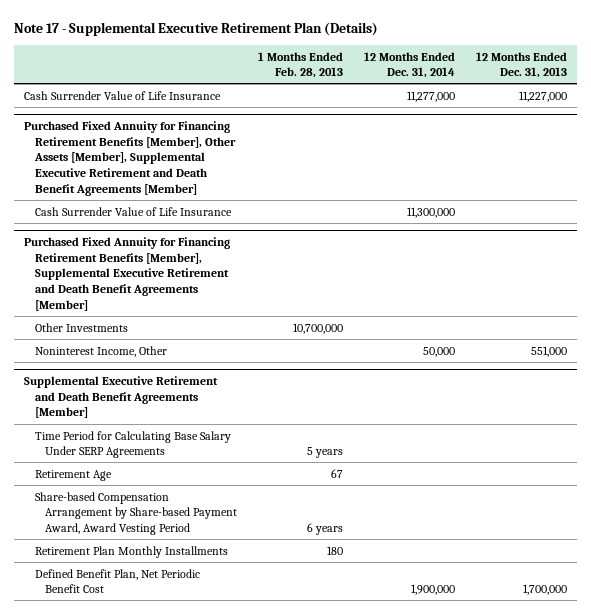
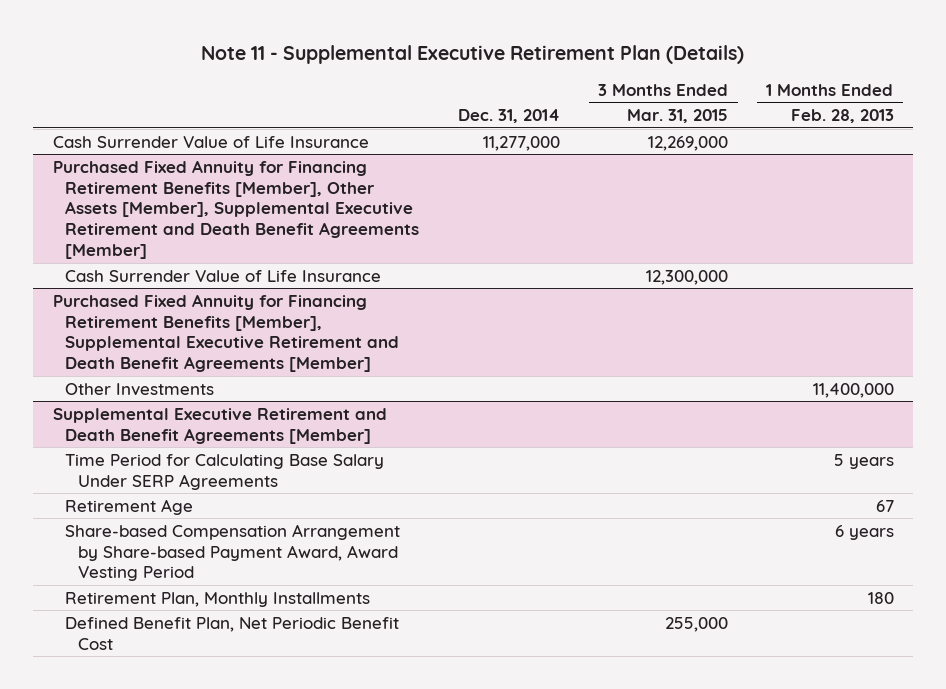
- Note 17 - Supplemental Executive Retirement Plan (Details)
+ Note 11 - Supplemental Executive Retirement Plan (Details)
- | 1 Months Ended Feb. 28, 2013 | 12 Months Ended Dec. 31, 2014 | 12 Months Ended Dec. 31, 2013
+ | Dec. 31, 2014 | 3 Months Ended Mar. 31, 2015 | 1 Months Ended Feb. 28, 2013
@ Purchased Fixed Annuity for Financing Retirement Benefits [Member], Supplemental Executive Retirement and Death Benefit Agreements [Member]
- Other Investments | 10,700,000 | |
- Noninterest Income, Other | | 50,000 | 551,000
+ Other Investments | | | 11,400,000
@ Supplemental Executive Retirement and Death Benefit Agreements [Member]
- Retirement Plan Monthly Installments | 180 | |
+ Retirement Plan, Monthly Installments | | | 180

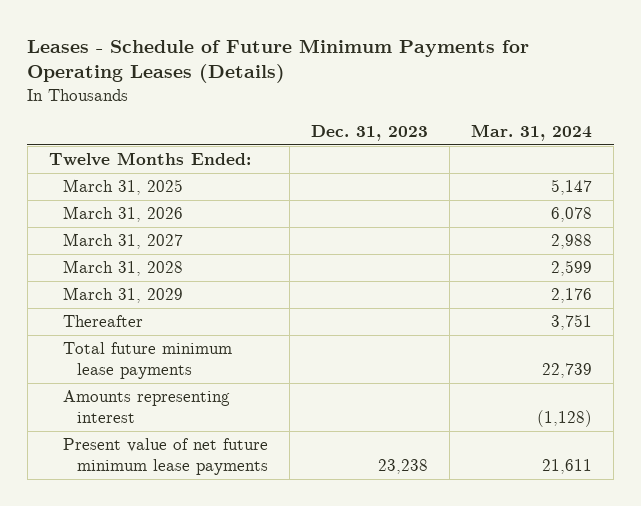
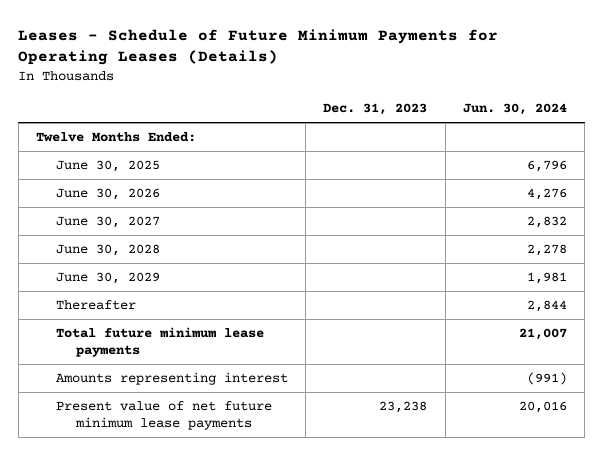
- | Dec. 31, 2023 | Mar. 31, 2024
+ | Dec. 31, 2023 | Jun. 30, 2024
- March 31, 2025 | | 5,147
- March 31, 2026 | | 6,078
- March 31, 2027 | | 2,988
- March 31, 2028 | | 2,599
- March 31, 2029 | | 2,176
+ June 30, 2025 | | 6,796
+ June 30, 2026 | | 4,276
+ June 30, 2027 | | 2,832
+ June 30, 2028 | | 2,278
+ June 30, 2029 | | 1,981

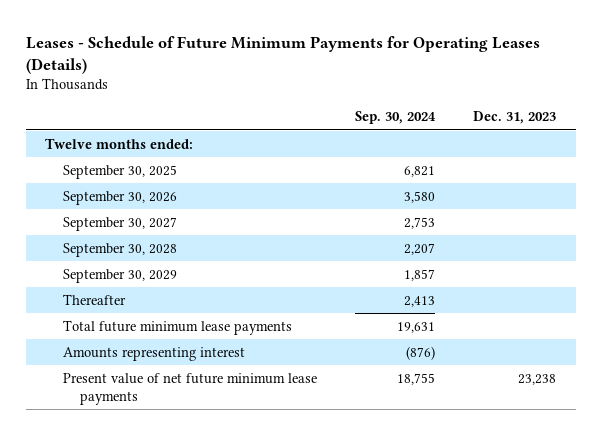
- | Dec. 31, 2023 | Jun. 30, 2024
+ | Sep. 30, 2024 | Dec. 31, 2023
- Twelve Months Ended:
- June 30, 2025 | | 6,796
- June 30, 2026 | | 4,276
- June 30, 2027 | | 2,832
- June 30, 2028 | | 2,278
- June 30, 2029 | | 1,981
+ Twelve months ended:
+ September 30, 2025 | 6,821 |
+ September 30, 2026 | 3,580 |
+ September 30, 2027 | 2,753 |
+ September 30, 2028 | 2,207 |
+ September 30, 2029 | 1,857 |

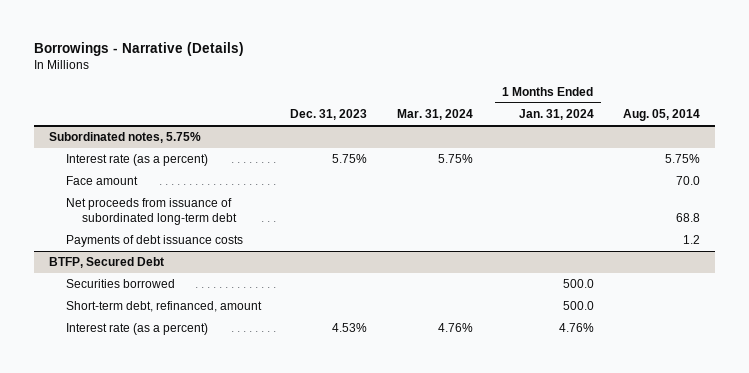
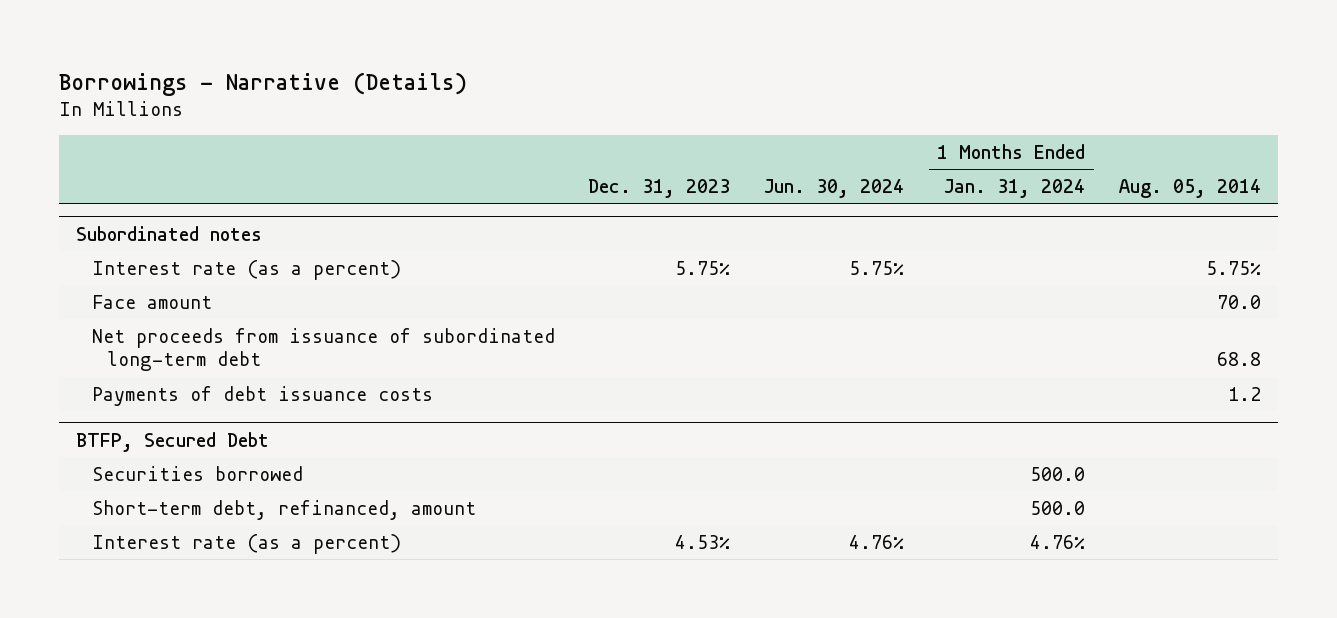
- | Dec. 31, 2023 | Mar. 31, 2024 | 1 Months Ended Jan. 31, 2024 | Aug. 05, 2014
+ | Dec. 31, 2023 | Jun. 30, 2024 | 1 Months Ended Jan. 31, 2024 | Aug. 05, 2014
- Subordinated notes, 5.75%
+ Subordinated notes

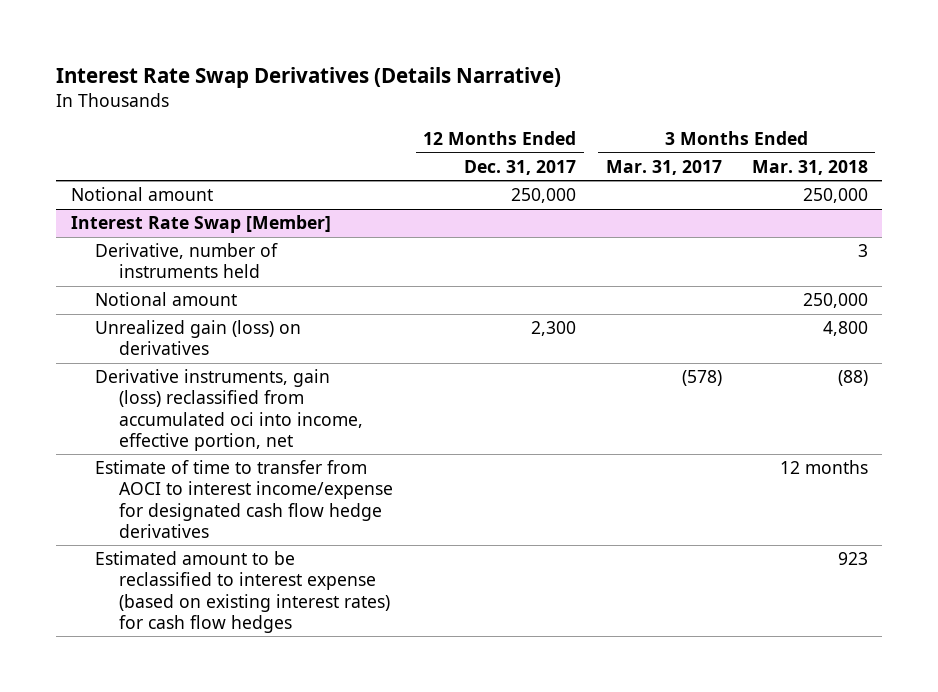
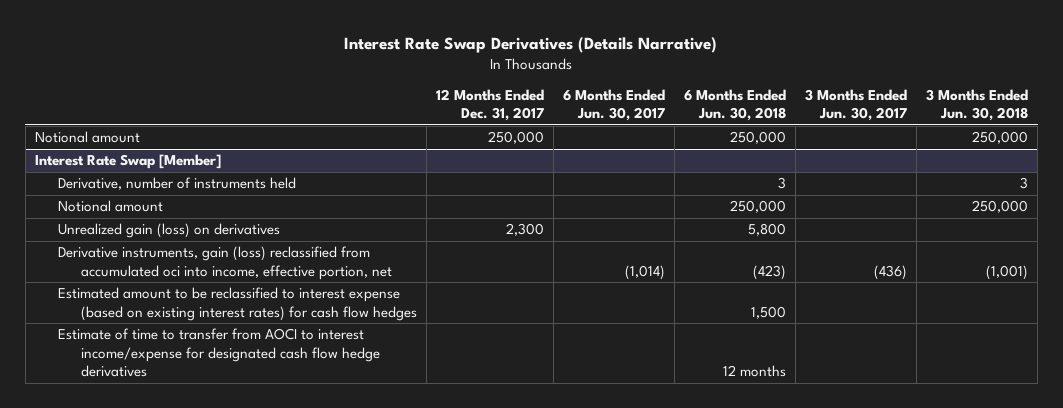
- | 12 Months Ended Dec. 31, 2017 | 3 Months Ended Mar. 31, 2017 | 3 Months Ended Mar. 31, 2018
+ | 12 Months Ended Dec. 31, 2017 | 6 Months Ended Jun. 30, 2017 | 6 Months Ended Jun. 30, 2018 | 3 Months Ended Jun. 30, 2017 | 3 Months Ended Jun. 30, 2018
@ Interest Rate Swap [Member]
moved down: Estimate of time to transfer from AOCI to interest income/expense for designated cash flow hedge derivatives | | | 12 months | |

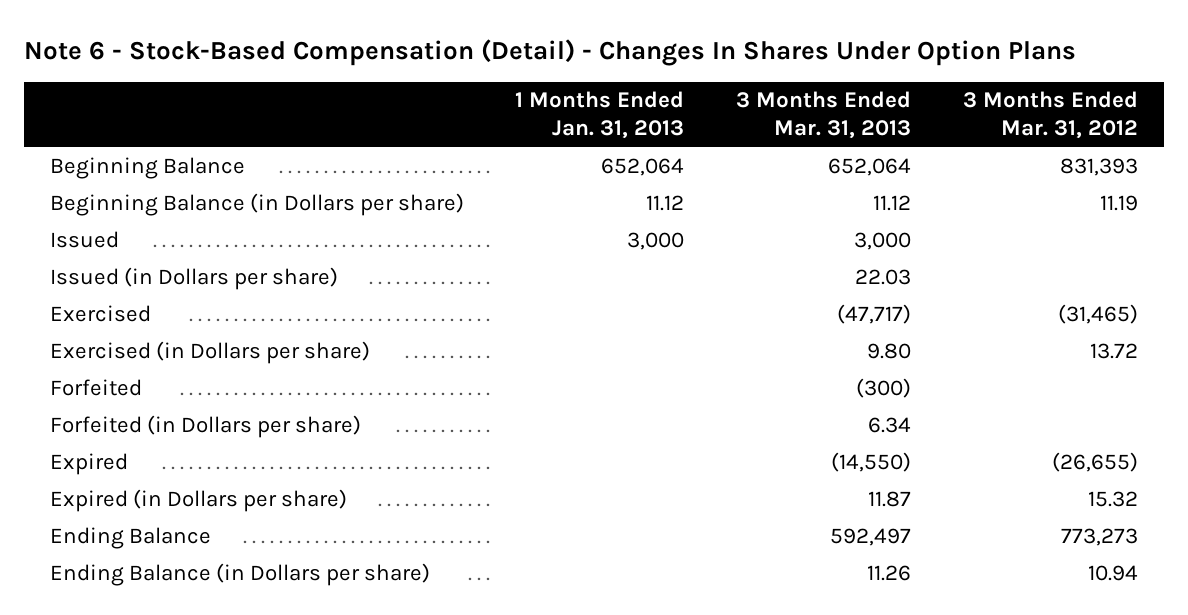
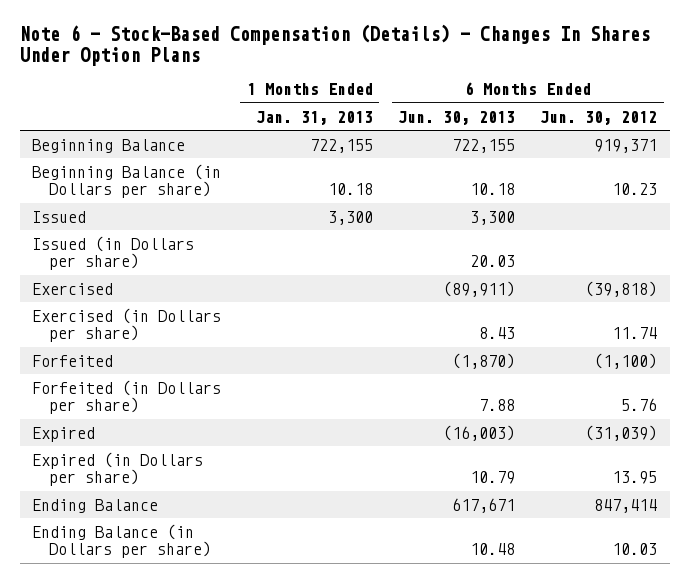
- Note 6 - Stock-Based Compensation (Detail) - Changes In Shares Under Option Plans
+ Note 6 - Stock-Based Compensation (Details) - Changes In Shares Under Option Plans
- | 1 Months Ended Jan. 31, 2013 | 3 Months Ended Mar. 31, 2013 | 3 Months Ended Mar. 31, 2012
+ | 1 Months Ended Jan. 31, 2013 | 6 Months Ended Jun. 30, 2013 | 6 Months Ended Jun. 30, 2012
- Beginning Balance | 652,064 | 652,064 | 831,393
- Beginning Balance (in Dollars per share) | 11.12 | 11.12 | 11.19
- Issued | 3,000 | 3,000 |
+ Beginning Balance | 722,155 | 722,155 | 919,371
+ Beginning Balance (in Dollars per share) | 10.18 | 10.18 | 10.23
+ Issued | 3,300 | 3,300 |

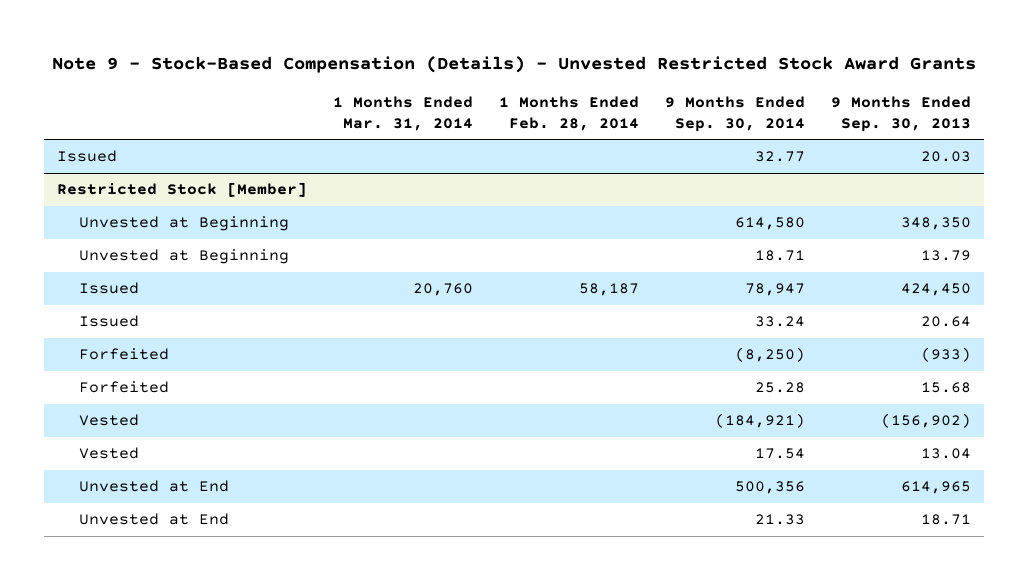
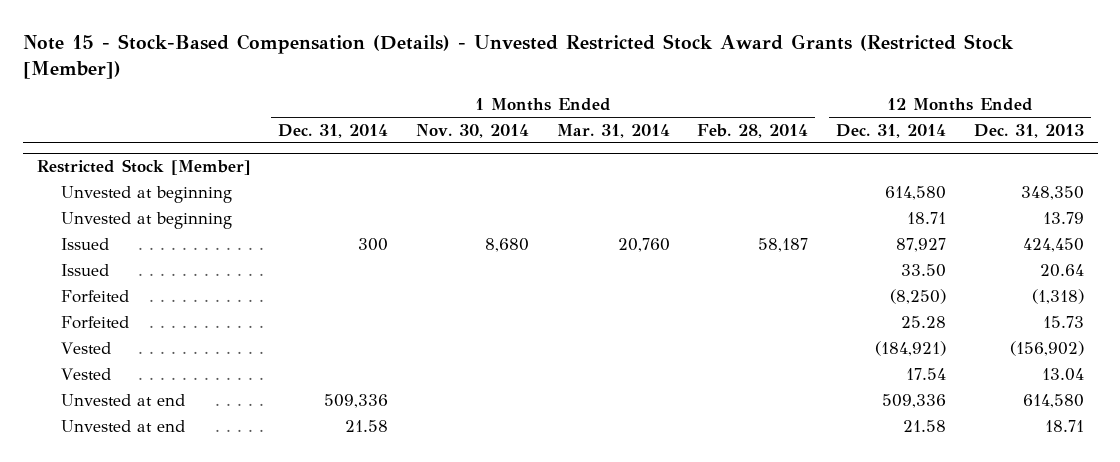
- Note 9 - Stock-Based Compensation (Details) - Unvested Restricted Stock Award Grants
+ Note 15 - Stock-Based Compensation (Details) - Unvested Restricted Stock Award Grants (Restricted Stock [Member])
- | 1 Months Ended Mar. 31, 2014 | 1 Months Ended Feb. 28, 2014 | 9 Months Ended Sep. 30, 2014 | 9 Months Ended Sep. 30, 2013
+ | 1 Months Ended Dec. 31, 2014 | 1 Months Ended Nov. 30, 2014 | 1 Months Ended Mar. 31, 2014 | 1 Months Ended Feb. 28, 2014 | 12 Months Ended Dec. 31, 2014 | 12 Months Ended Dec. 31, 2013
- Issued | | | 32.77 | 20.03
@ Restricted Stock [Member]
- Unvested at Beginning | | | 614,580 | 348,350
- Unvested at Beginning | | | 18.71 | 13.79
+ Unvested at beginning | | | | | 614,580 | 348,350
+ Unvested at beginning | | | | | 18.71 | 13.79
- Unvested at End | | | 500,356 | 614,965
- Unvested at End | | | 21.33 | 18.71
+ Unvested at end | 509,336 | | | | 509,336 | 614,580
+ Unvested at end | 21.58 | | | | 21.58 | 18.71

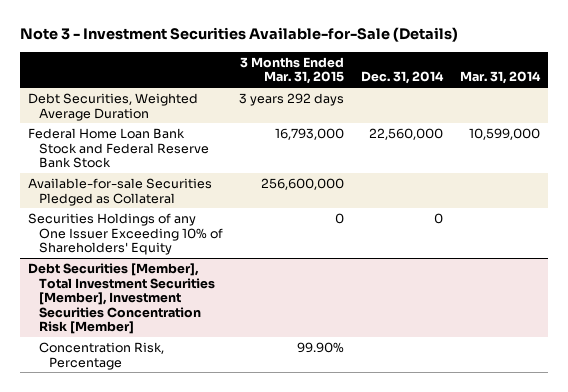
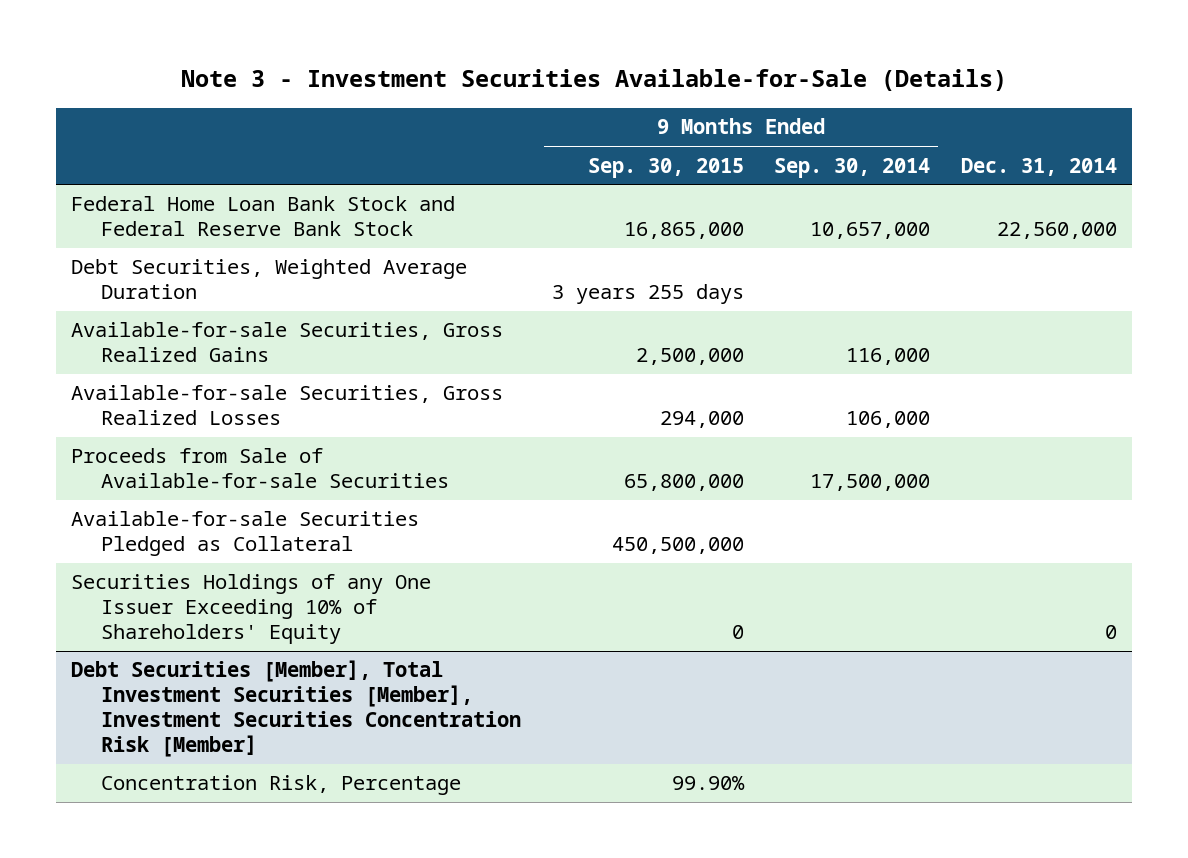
- | 3 Months Ended Mar. 31, 2015 | Dec. 31, 2014 | Mar. 31, 2014
+ | 9 Months Ended Sep. 30, 2015 | 9 Months Ended Sep. 30, 2014 | Dec. 31, 2014
moved down: Debt Securities, Weighted Average Duration | 3 years 255 days | |
+ Available-for-sale Securities, Gross Realized Gains | 2,500,000 | 116,000 |
+ Available-for-sale Securities, Gross Realized Losses | 294,000 | 106,000 |
+ Proceeds from Sale of Available-for-sale Securities | 65,800,000 | 17,500,000 |

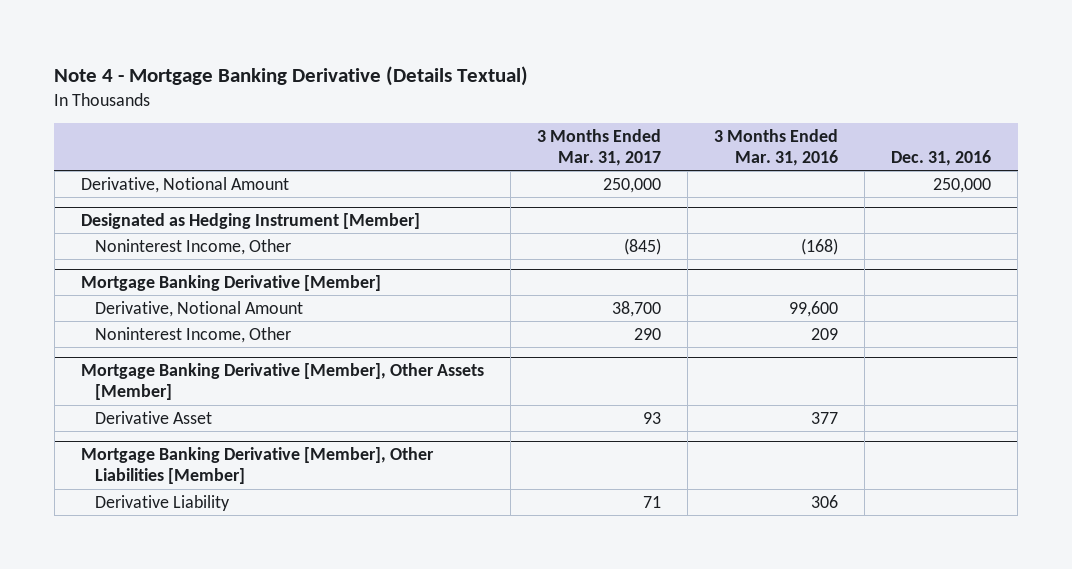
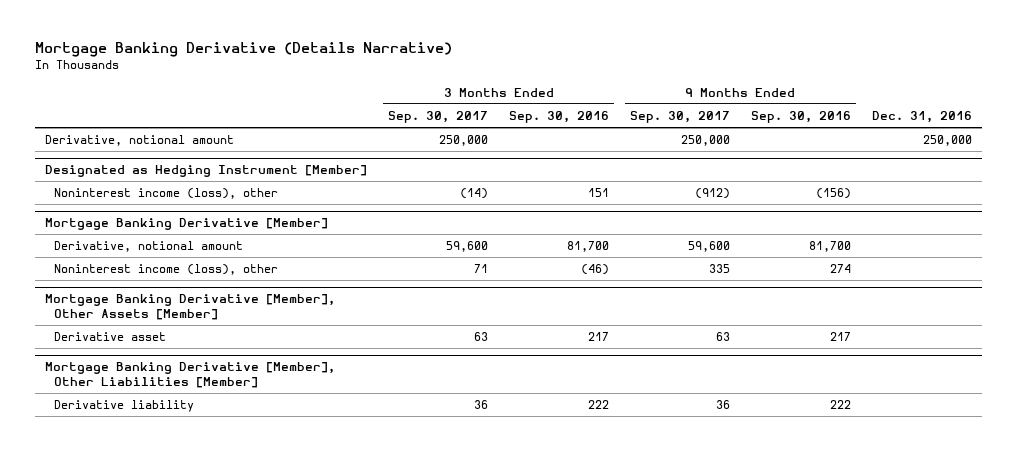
- Note 4 - Mortgage Banking Derivative (Details Textual)
+ Mortgage Banking Derivative (Details Narrative)
- | 3 Months Ended Mar. 31, 2017 | 3 Months Ended Mar. 31, 2016 | Dec. 31, 2016
+ | 3 Months Ended Sep. 30, 2017 | 3 Months Ended Sep. 30, 2016 | 9 Months Ended Sep. 30, 2017 | 9 Months Ended Sep. 30, 2016 | Dec. 31, 2016
- Derivative, Notional Amount | 250,000 | | 250,000
+ Derivative, notional amount | 250,000 | | 250,000 | | 250,000
@ Designated as Hedging Instrument [Member]
- Noninterest Income, Other | (845) | (168) |
+ Noninterest income (loss), other | (14) | 151 | (912) | (156) |
@ Mortgage Banking Derivative [Member]
- Derivative, Notional Amount | 38,700 | 99,600 |
- Noninterest Income, Other | 290 | 209 |
+ Derivative, notional amount | 59,600 | 81,700 | 59,600 | 81,700 |
+ Noninterest income (loss), other | 71 | (46) | 335 | 274 |
@ Mortgage Banking Derivative [Member], Other Assets [Member]
- Derivative Asset | 93 | 377 |
+ Derivative asset | 63 | 217 | 63 | 217 |
@ Mortgage Banking Derivative [Member], Other Liabilities [Member]
- Derivative Liability | 71 | 306 |
+ Derivative liability | 36 | 222 | 36 | 222 |

